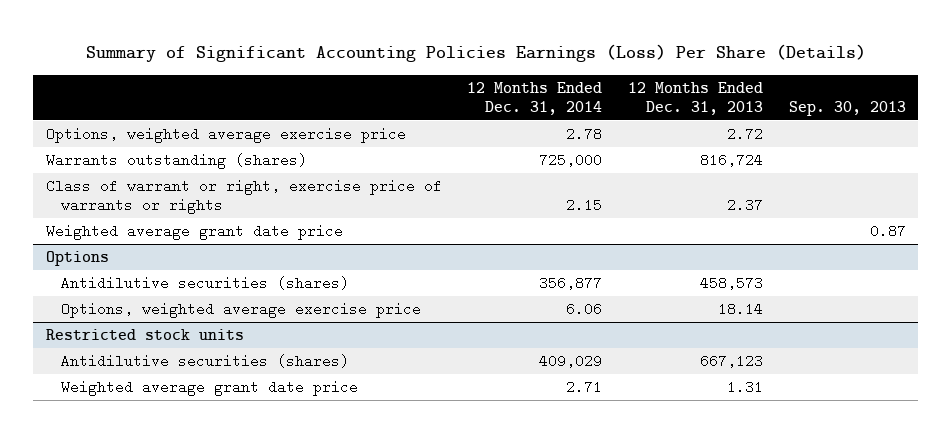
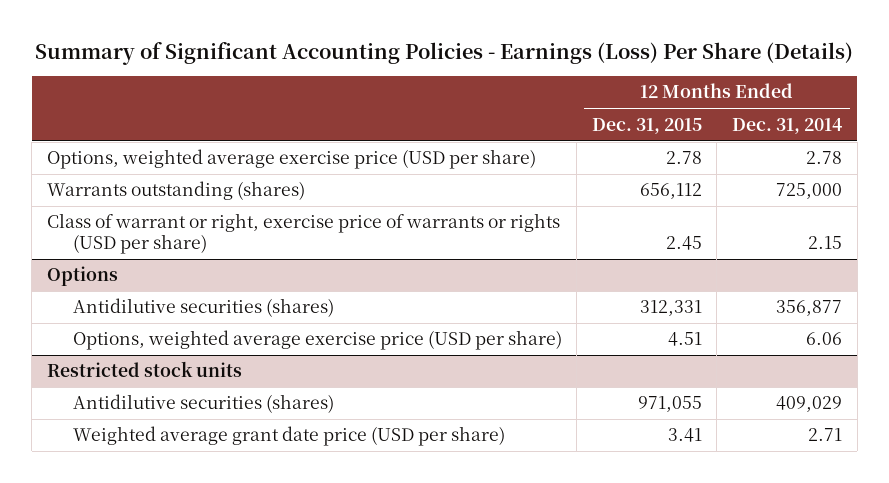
- Summary of Significant Accounting Policies Earnings (Loss) Per Share (Details)
+ Summary of Significant Accounting Policies - Earnings (Loss) Per Share (Details)
- | 12 Months Ended Dec. 31, 2014 | 12 Months Ended Dec. 31, 2013 | Sep. 30, 2013
+ | 12 Months Ended Dec. 31, 2015 | 12 Months Ended Dec. 31, 2014
- Options, weighted average exercise price | 2.78 | 2.72 |
+ Options, weighted average exercise price (USD per share) | 2.78 | 2.78
- Class of warrant or right, exercise price of warrants or rights | 2.15 | 2.37 |
- Weighted average grant date price | | | 0.87
+ Class of warrant or right, exercise price of warrants or rights (USD per share) | 2.45 | 2.15
@ Options
- Options, weighted average exercise price | 6.06 | 18.14 |
+ Options, weighted average exercise price (USD per share) | 4.51 | 6.06
@ Restricted stock units
- Weighted average grant date price | 2.71 | 1.31 |
+ Weighted average grant date price (USD per share) | 3.41 | 2.71

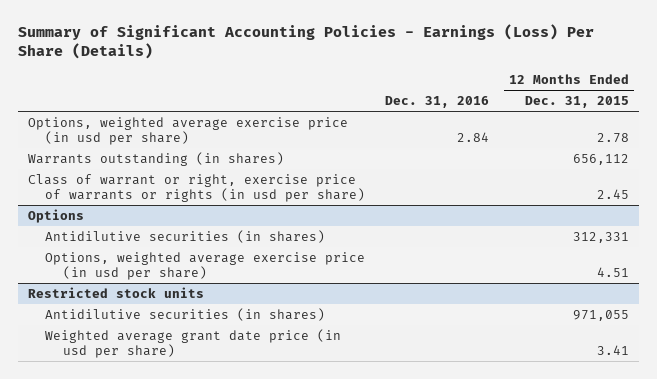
- | 12 Months Ended Dec. 31, 2015 | 12 Months Ended Dec. 31, 2014
+ | Dec. 31, 2016 | 12 Months Ended Dec. 31, 2015
- Options, weighted average exercise price (USD per share) | 2.78 | 2.78
- Warrants outstanding (shares) | 656,112 | 725,000
- Class of warrant or right, exercise price of warrants or rights (USD per share) | 2.45 | 2.15
+ Options, weighted average exercise price (in usd per share) | 2.84 | 2.78
+ Warrants outstanding (in shares) | | 656,112
+ Class of warrant or right, exercise price of warrants or rights (in usd per share) | | 2.45
@ Options
- Antidilutive securities (shares) | 312,331 | 356,877
- Options, weighted average exercise price (USD per share) | 4.51 | 6.06
+ Antidilutive securities (in shares) | | 312,331
+ Options, weighted average exercise price (in usd per share) | | 4.51
@ Restricted stock units
- Antidilutive securities (shares) | 971,055 | 409,029
- Weighted average grant date price (USD per share) | 3.41 | 2.71
+ Antidilutive securities (in shares) | | 971,055
+ Weighted average grant date price (in usd per share) | | 3.41

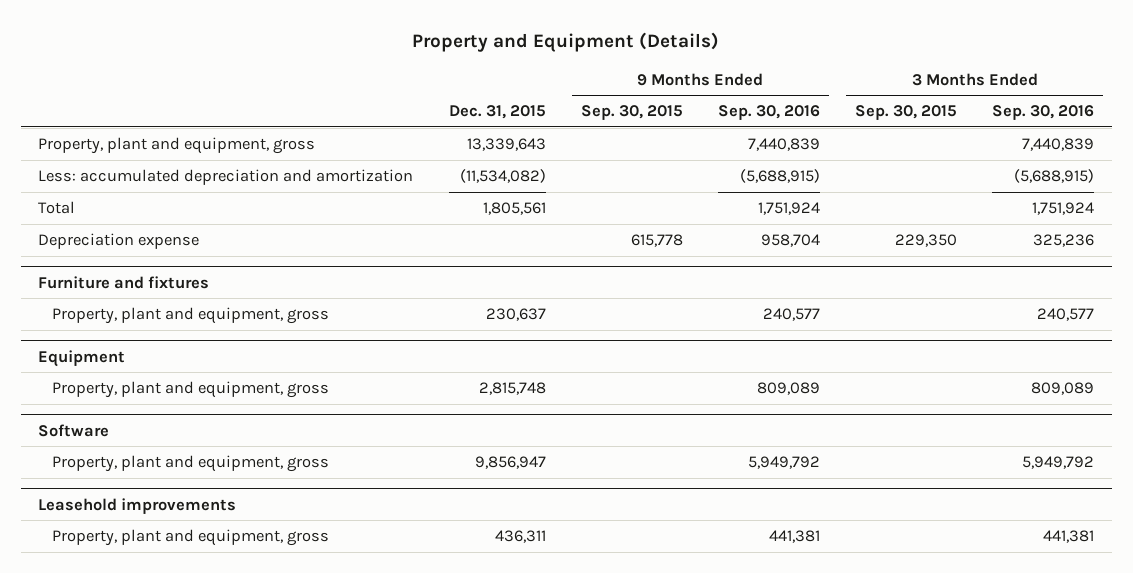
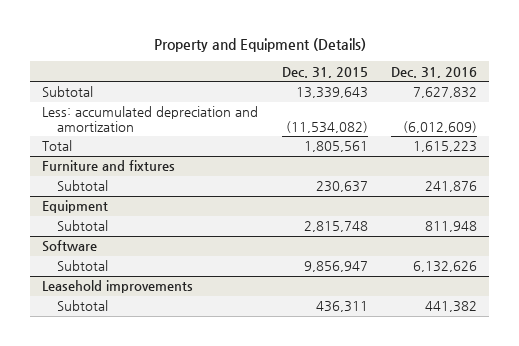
- | Dec. 31, 2015 | 9 Months Ended Sep. 30, 2015 | 9 Months Ended Sep. 30, 2016 | 3 Months Ended Sep. 30, 2015 | 3 Months Ended Sep. 30, 2016
+ | Dec. 31, 2015 | Dec. 31, 2016
- Property, plant and equipment, gross | 13,339,643 | | 7,440,839 | | 7,440,839
+ Subtotal | 13,339,643 | 7,627,832
- Depreciation expense | | 615,778 | 958,704 | 229,350 | 325,236
@ Furniture and fixtures
- Property, plant and equipment, gross | 230,637 | | 240,577 | | 240,577
+ Subtotal | 230,637 | 241,876
@ Equipment
- Property, plant and equipment, gross | 2,815,748 | | 809,089 | | 809,089
+ Subtotal | 2,815,748 | 811,948
@ Software
- Property, plant and equipment, gross | 9,856,947 | | 5,949,792 | | 5,949,792
+ Subtotal | 9,856,947 | 6,132,626
@ Leasehold improvements
- Property, plant and equipment, gross | 436,311 | | 441,381 | | 441,381
+ Subtotal | 436,311 | 441,382

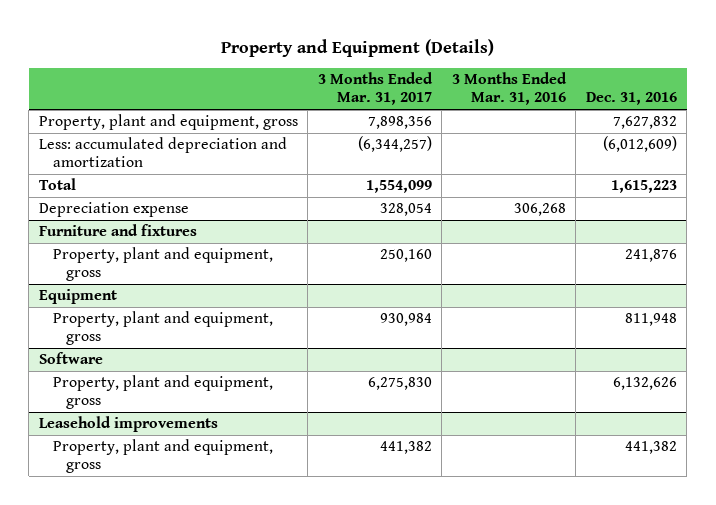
- | Dec. 31, 2015 | Dec. 31, 2016
+ | 3 Months Ended Mar. 31, 2017 | 3 Months Ended Mar. 31, 2016 | Dec. 31, 2016
- Subtotal | 13,339,643 | 7,627,832
+ Property, plant and equipment, gross | 7,898,356 | | 7,627,832
+ Depreciation expense | 328,054 | 306,268 |
@ Furniture and fixtures
- Subtotal | 230,637 | 241,876
+ Property, plant and equipment, gross | 250,160 | | 241,876
@ Equipment
- Subtotal | 2,815,748 | 811,948
+ Property, plant and equipment, gross | 930,984 | | 811,948
@ Software
- Subtotal | 9,856,947 | 6,132,626
+ Property, plant and equipment, gross | 6,275,830 | | 6,132,626
@ Leasehold improvements
- Subtotal | 436,311 | 441,382
+ Property, plant and equipment, gross | 441,382 | | 441,382

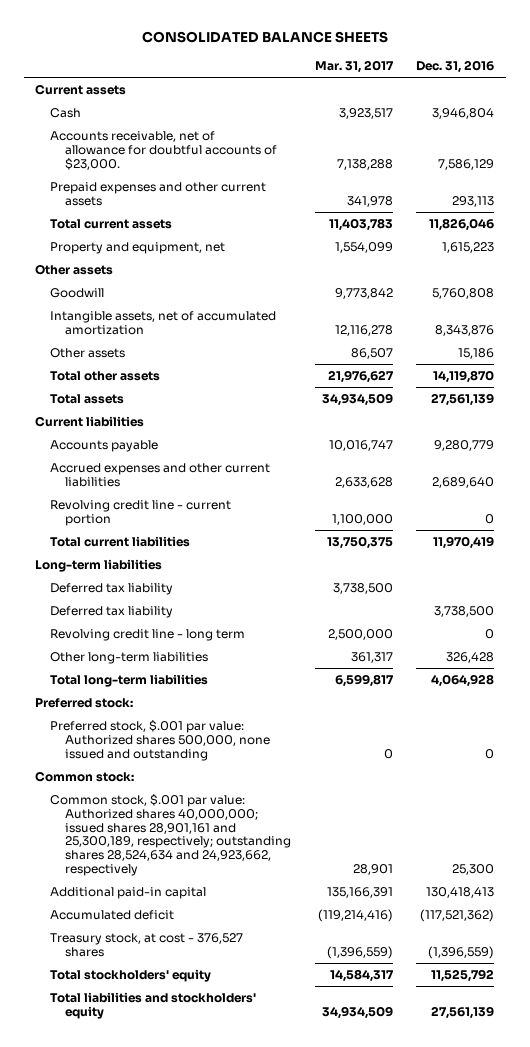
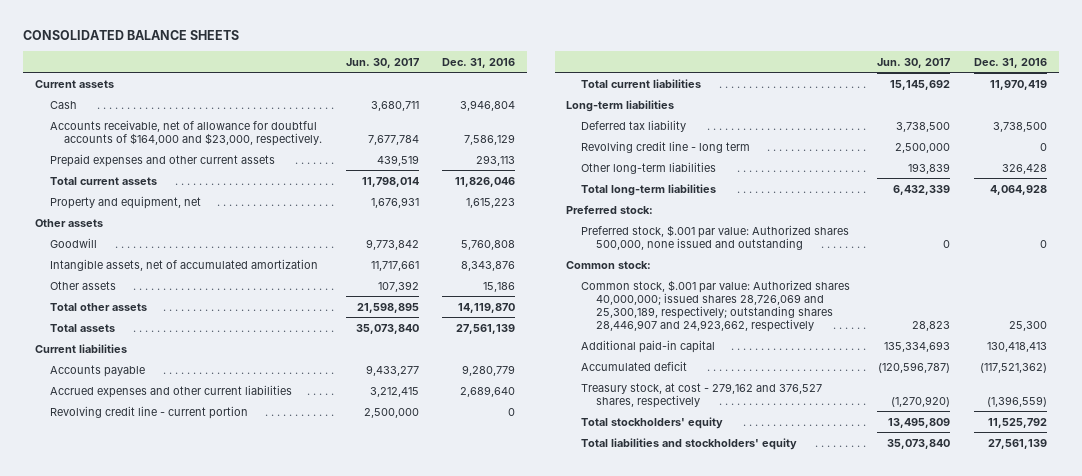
- | Mar. 31, 2017 | Dec. 31, 2016
+ | Jun. 30, 2017 | Dec. 31, 2016
- Accounts receivable, net of allowance for doubtful accounts of $23,000. | 7,138,288 | 7,586,129
+ Accounts receivable, net of allowance for doubtful accounts of $164,000 and $23,000, respectively. | 7,677,784 | 7,586,129
- Deferred tax liability | 3,738,500 |
- Common stock, $.001 par value: Authorized shares 40,000,000; issued shares 28,901,161 and 25,300,189, respectively; outstanding shares 28,524,634 and 24,923,662, respectively | 28,901 | 25,300
+ Common stock, $.001 par value: Authorized shares 40,000,000; issued shares 28,726,069 and 25,300,189, respectively; outstanding shares 28,446,907 and 24,923,662, respectively | 28,823 | 25,300
- Treasury stock, at cost - 376,527 shares | (1,396,559) | (1,396,559)
+ Treasury stock, at cost - 279,162 and 376,527 shares, respectively | (1,270,920) | (1,396,559)

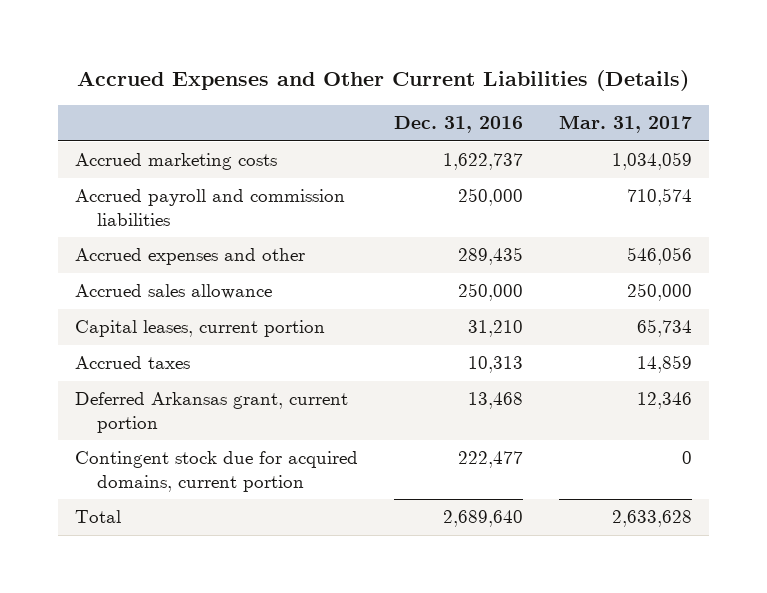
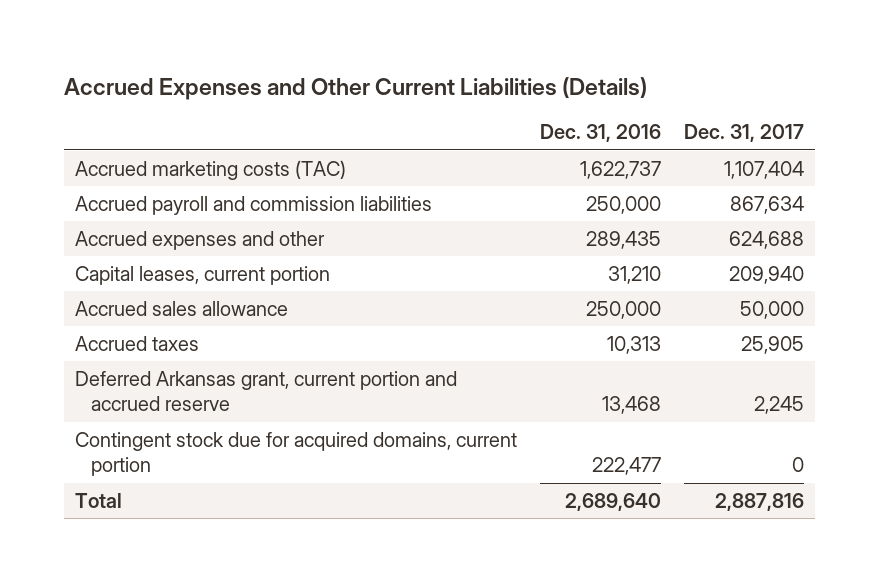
- | Dec. 31, 2016 | Mar. 31, 2017
+ | Dec. 31, 2016 | Dec. 31, 2017
- Accrued marketing costs | 1,622,737 | 1,034,059
+ Accrued marketing costs (TAC) | 1,622,737 | 1,107,404
moved down: Accrued sales allowance | 250,000 | 50,000
- Deferred Arkansas grant, current portion | 13,468 | 12,346
+ Deferred Arkansas grant, current portion and accrued reserve | 13,468 | 2,245

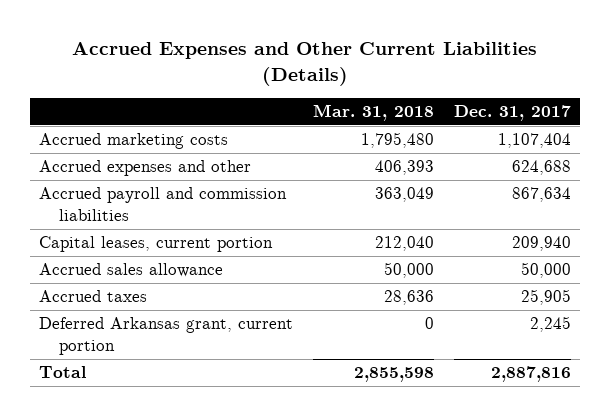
- | Dec. 31, 2016 | Dec. 31, 2017
+ | Mar. 31, 2018 | Dec. 31, 2017
- Accrued marketing costs (TAC) | 1,622,737 | 1,107,404
+ Accrued marketing costs | 1,795,480 | 1,107,404
moved down: Accrued payroll and commission liabilities | 363,049 | 867,634
- Deferred Arkansas grant, current portion and accrued reserve | 13,468 | 2,245
- Contingent stock due for acquired domains, current portion | 222,477 | 0
+ Deferred Arkansas grant, current portion | 0 | 2,245

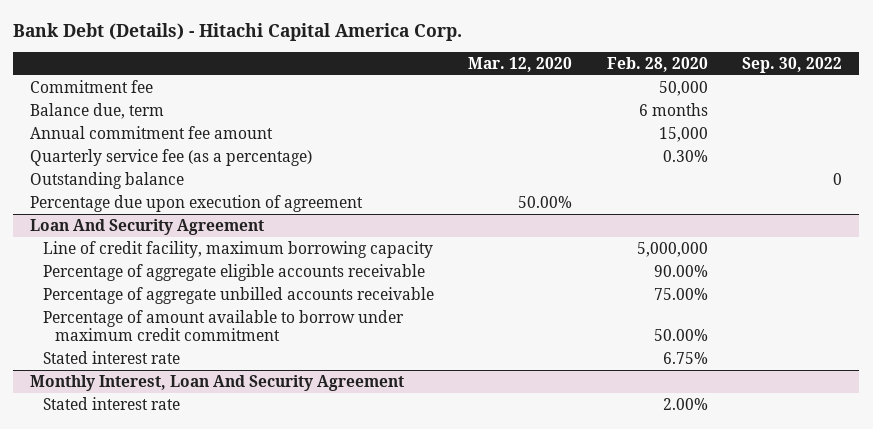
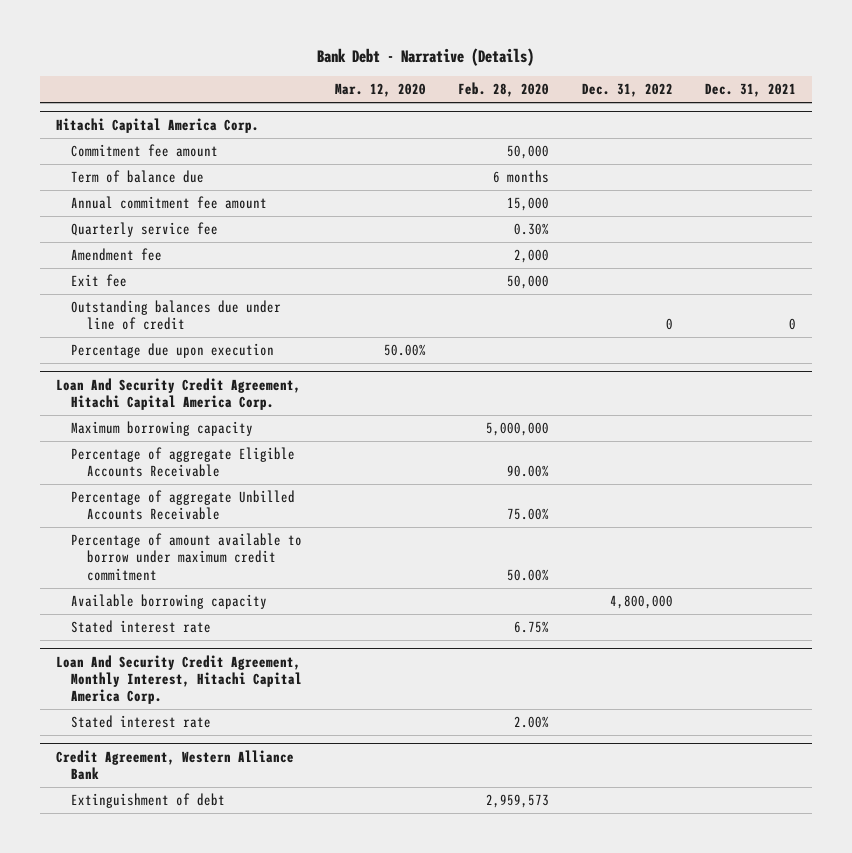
- Bank Debt (Details) - Hitachi Capital America Corp.
+ Bank Debt - Narrative (Details)
- | Mar. 12, 2020 | Feb. 28, 2020 | Sep. 30, 2022
+ | Mar. 12, 2020 | Feb. 28, 2020 | Dec. 31, 2022 | Dec. 31, 2021
- Commitment fee | | 50,000 |
- Balance due, term | | 6 months |
+ Hitachi Capital America Corp.
+ Commitment fee amount | | 50,000 | |
+ Term of balance due | | 6 months | |
- Quarterly service fee (as a percentage) | | 0.30% |
- Outstanding balance | | | 0
- Percentage due upon execution of agreement | 50.00% | |
- Loan And Security Agreement
- Line of credit facility, maximum borrowing capacity | | 5,000,000 |
- Percentage of aggregate eligible accounts receivable | | 90.00% |
- Percentage of aggregate unbilled accounts receivable | | 75.00% |
+ Quarterly service fee | | 0.30% | |
+ Amendment fee | | 2,000 | |
+ Exit fee | | 50,000 | |
+ Outstanding balances due under line of credit | | | 0 | 0
+ Percentage due upon execution | 50.00% | | |
+ Loan And Security Credit Agreement, Hitachi Capital America Corp.
+ Maximum borrowing capacity | | 5,000,000 | |
+ Percentage of aggregate Eligible Accounts Receivable | | 90.00% | |
+ Percentage of aggregate Unbilled Accounts Receivable | | 75.00% | |
+ Available borrowing capacity | | | 4,800,000 |
- Monthly Interest, Loan And Security Agreement
+ Loan And Security Credit Agreement, Monthly Interest, Hitachi Capital America Corp.
+ Credit Agreement, Western Alliance Bank
+ Extinguishment of debt | | 2,959,573 | |

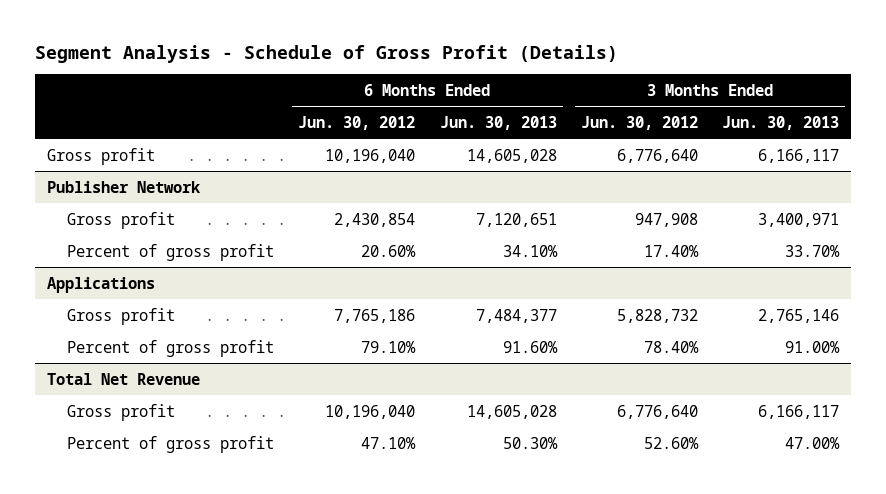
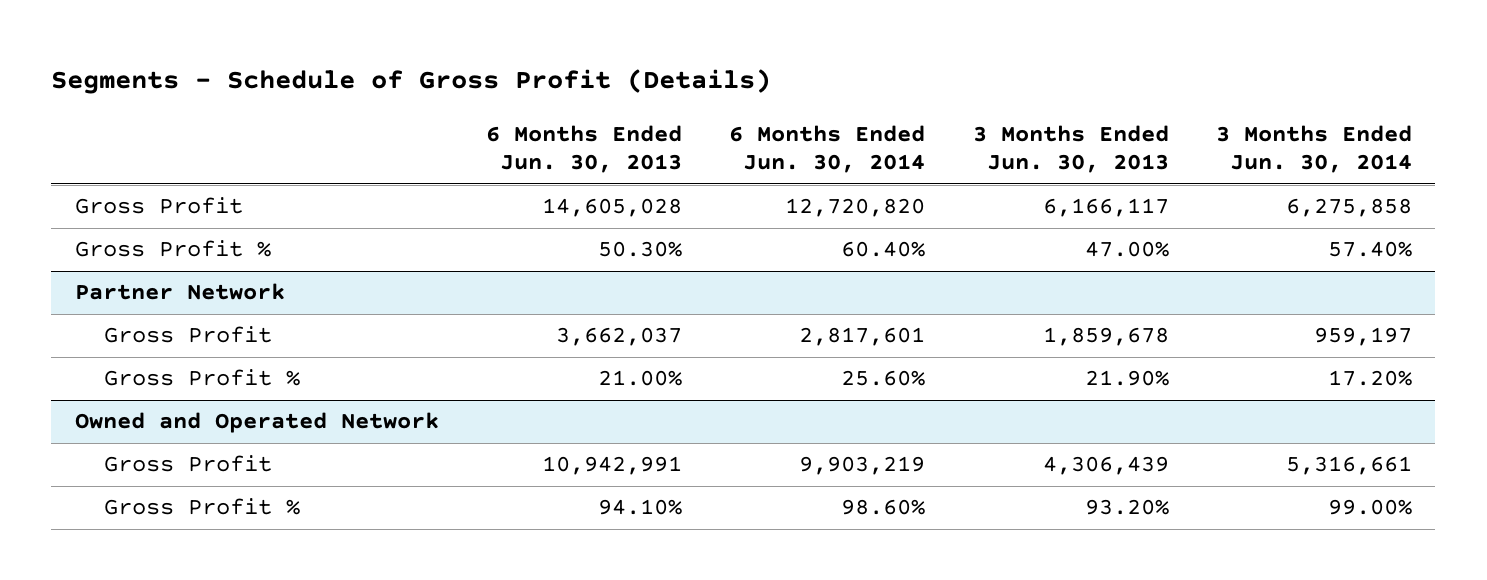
- Segment Analysis - Schedule of Gross Profit (Details)
+ Segments - Schedule of Gross Profit (Details)
- | 6 Months Ended Jun. 30, 2012 | 6 Months Ended Jun. 30, 2013 | 3 Months Ended Jun. 30, 2012 | 3 Months Ended Jun. 30, 2013
+ | 6 Months Ended Jun. 30, 2013 | 6 Months Ended Jun. 30, 2014 | 3 Months Ended Jun. 30, 2013 | 3 Months Ended Jun. 30, 2014
- Gross profit | 10,196,040 | 14,605,028 | 6,776,640 | 6,166,117
- Publisher Network
- Gross profit | 2,430,854 | 7,120,651 | 947,908 | 3,400,971
- Percent of gross profit | 20.60% | 34.10% | 17.40% | 33.70%
- Applications
- Gross profit | 7,765,186 | 7,484,377 | 5,828,732 | 2,765,146
- Percent of gross profit | 79.10% | 91.60% | 78.40% | 91.00%
- Total Net Revenue
- Gross profit | 10,196,040 | 14,605,028 | 6,776,640 | 6,166,117
- Percent of gross profit | 47.10% | 50.30% | 52.60% | 47.00%
+ Gross Profit | 14,605,028 | 12,720,820 | 6,166,117 | 6,275,858
+ Gross Profit % | 50.30% | 60.40% | 47.00% | 57.40%
+ Partner Network
+ Gross Profit | 3,662,037 | 2,817,601 | 1,859,678 | 959,197
+ Gross Profit % | 21.00% | 25.60% | 21.90% | 17.20%
+ Owned and Operated Network
+ Gross Profit | 10,942,991 | 9,903,219 | 4,306,439 | 5,316,661
+ Gross Profit % | 94.10% | 98.60% | 93.20% | 99.00%

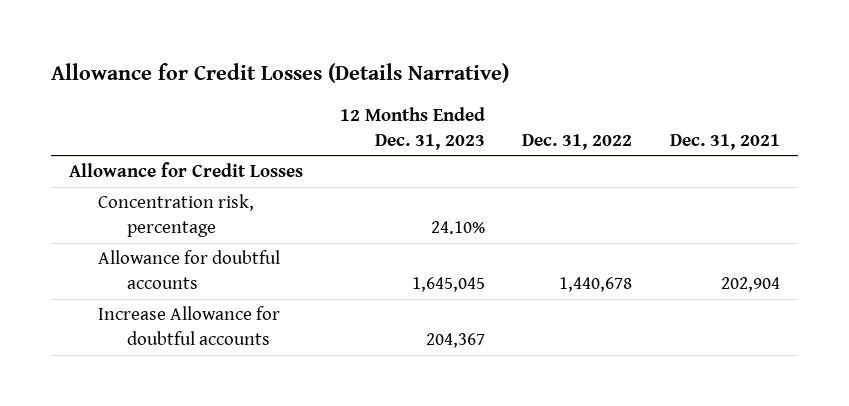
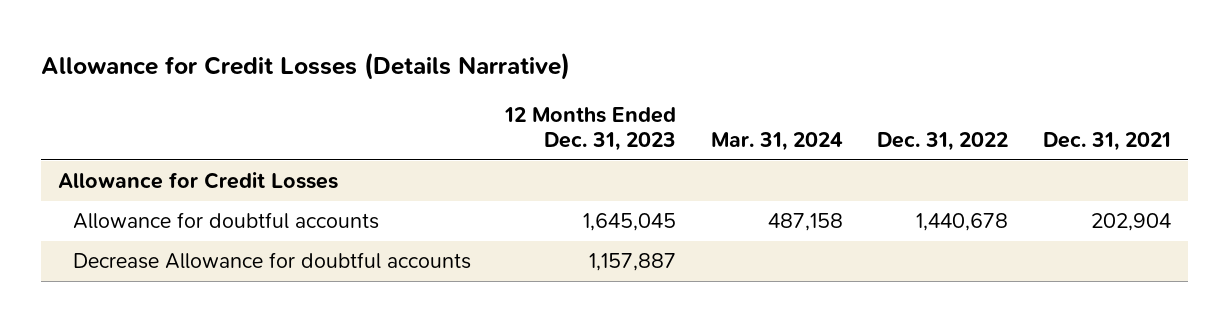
- | 12 Months Ended Dec. 31, 2023 | Dec. 31, 2022 | Dec. 31, 2021
+ | 12 Months Ended Dec. 31, 2023 | Mar. 31, 2024 | Dec. 31, 2022 | Dec. 31, 2021
- Concentration risk, percentage | 24.10% | |
- Increase Allowance for doubtful accounts | 204,367 | |
+ Decrease Allowance for doubtful accounts | 1,157,887 | | |

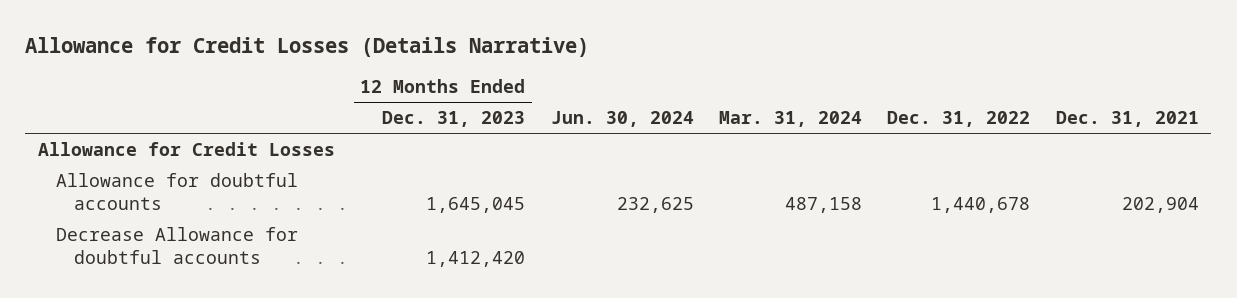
- | 12 Months Ended Dec. 31, 2023 | Mar. 31, 2024 | Dec. 31, 2022 | Dec. 31, 2021
+ | 12 Months Ended Dec. 31, 2023 | Jun. 30, 2024 | Mar. 31, 2024 | Dec. 31, 2022 | Dec. 31, 2021
- Decrease Allowance for doubtful accounts | 1,157,887 | | |
+ Decrease Allowance for doubtful accounts | 1,412,420 | | | |

